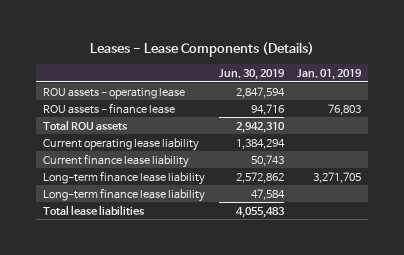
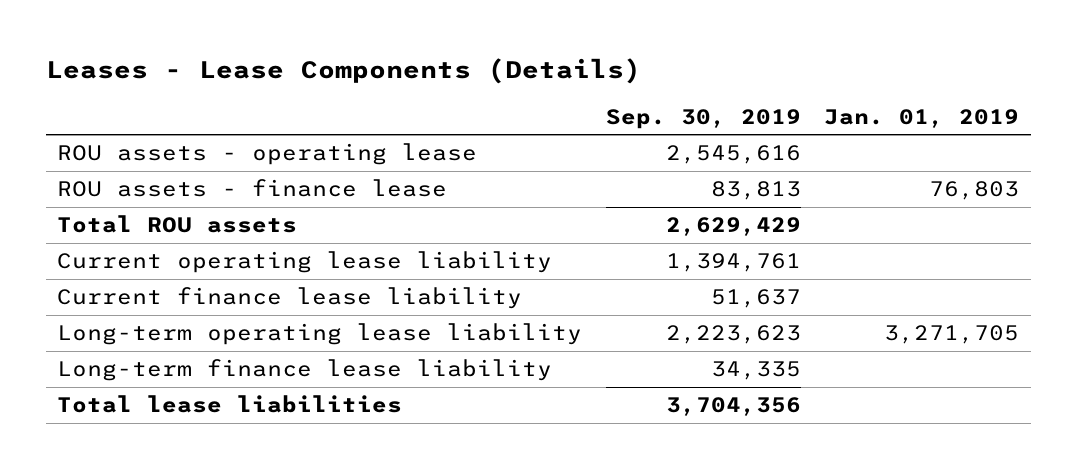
- | Jun. 30, 2019 | Jan. 01, 2019
+ | Sep. 30, 2019 | Jan. 01, 2019
- Long-term finance lease liability | 2,572,862 | 3,271,705
+ Long-term operating lease liability | 2,223,623 | 3,271,705

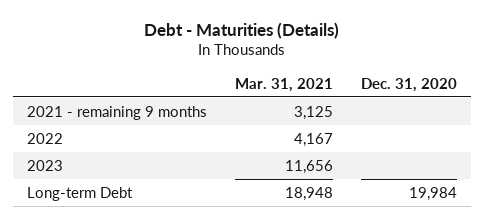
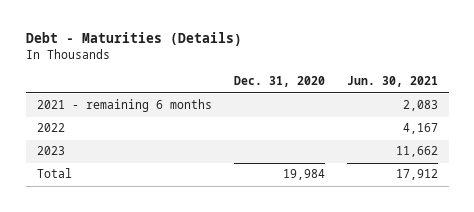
- | Mar. 31, 2021 | Dec. 31, 2020
+ | Dec. 31, 2020 | Jun. 30, 2021
- 2021 - remaining 9 months | 3,125 |
+ 2021 - remaining 6 months | | 2,083
- Long-term Debt | 18,948 | 19,984
+ Total | 19,984 | 17,912

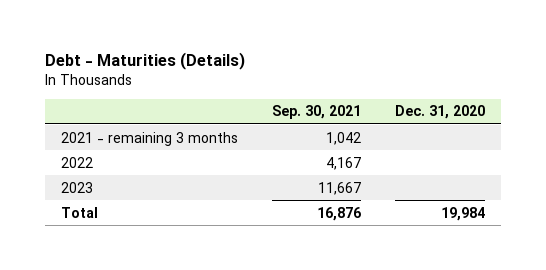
- | Dec. 31, 2020 | Jun. 30, 2021
+ | Sep. 30, 2021 | Dec. 31, 2020
- 2021 - remaining 6 months | | 2,083
+ 2021 - remaining 3 months | 1,042 |

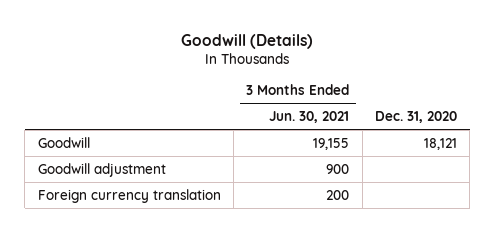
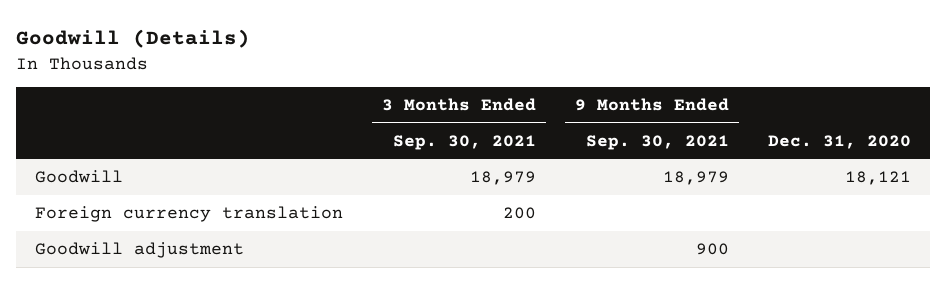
- | 3 Months Ended Jun. 30, 2021 | Dec. 31, 2020
+ | 3 Months Ended Sep. 30, 2021 | 9 Months Ended Sep. 30, 2021 | Dec. 31, 2020
moved down: Goodwill adjustment | | 900 |

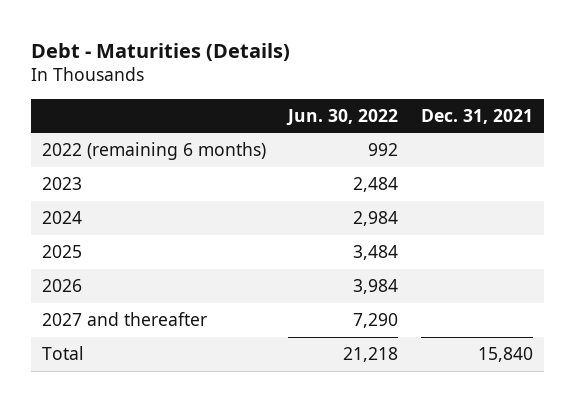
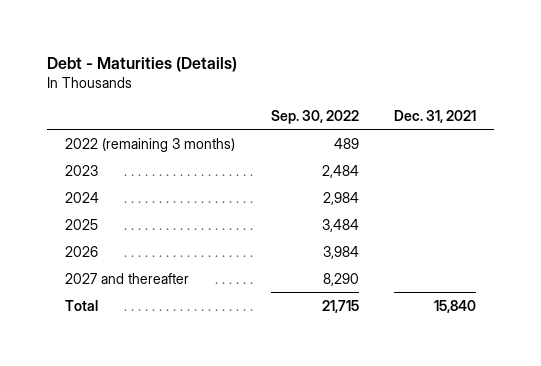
- | Jun. 30, 2022 | Dec. 31, 2021
+ | Sep. 30, 2022 | Dec. 31, 2021
- 2022 (remaining 6 months) | 992 |
+ 2022 (remaining 3 months) | 489 |

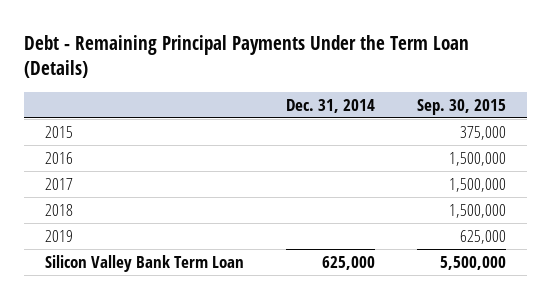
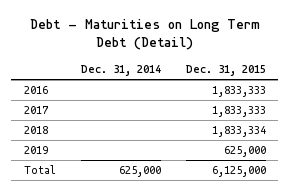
- Debt - Remaining Principal Payments Under the Term Loan (Details)
+ Debt - Maturities on Long Term Debt (Detail)
- | Dec. 31, 2014 | Sep. 30, 2015
+ | Dec. 31, 2014 | Dec. 31, 2015
- 2015 | | 375,000
- Silicon Valley Bank Term Loan | 625,000 | 5,500,000
+ Total | 625,000 | 6,125,000

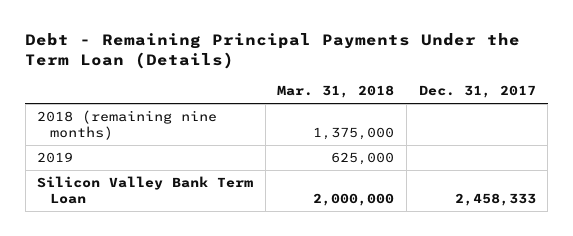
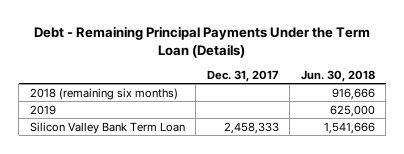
- | Mar. 31, 2018 | Dec. 31, 2017
+ | Dec. 31, 2017 | Jun. 30, 2018
- 2018 (remaining nine months) | 1,375,000 |
+ 2018 (remaining six months) | | 916,666

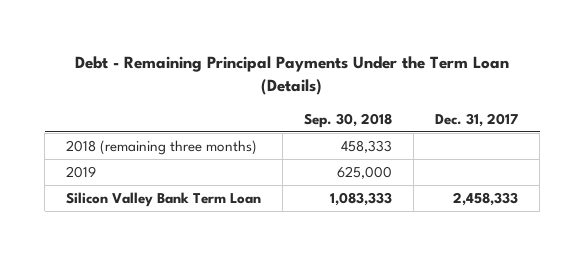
- | Dec. 31, 2017 | Jun. 30, 2018
+ | Sep. 30, 2018 | Dec. 31, 2017
- 2018 (remaining six months) | | 916,666
+ 2018 (remaining three months) | 458,333 |

